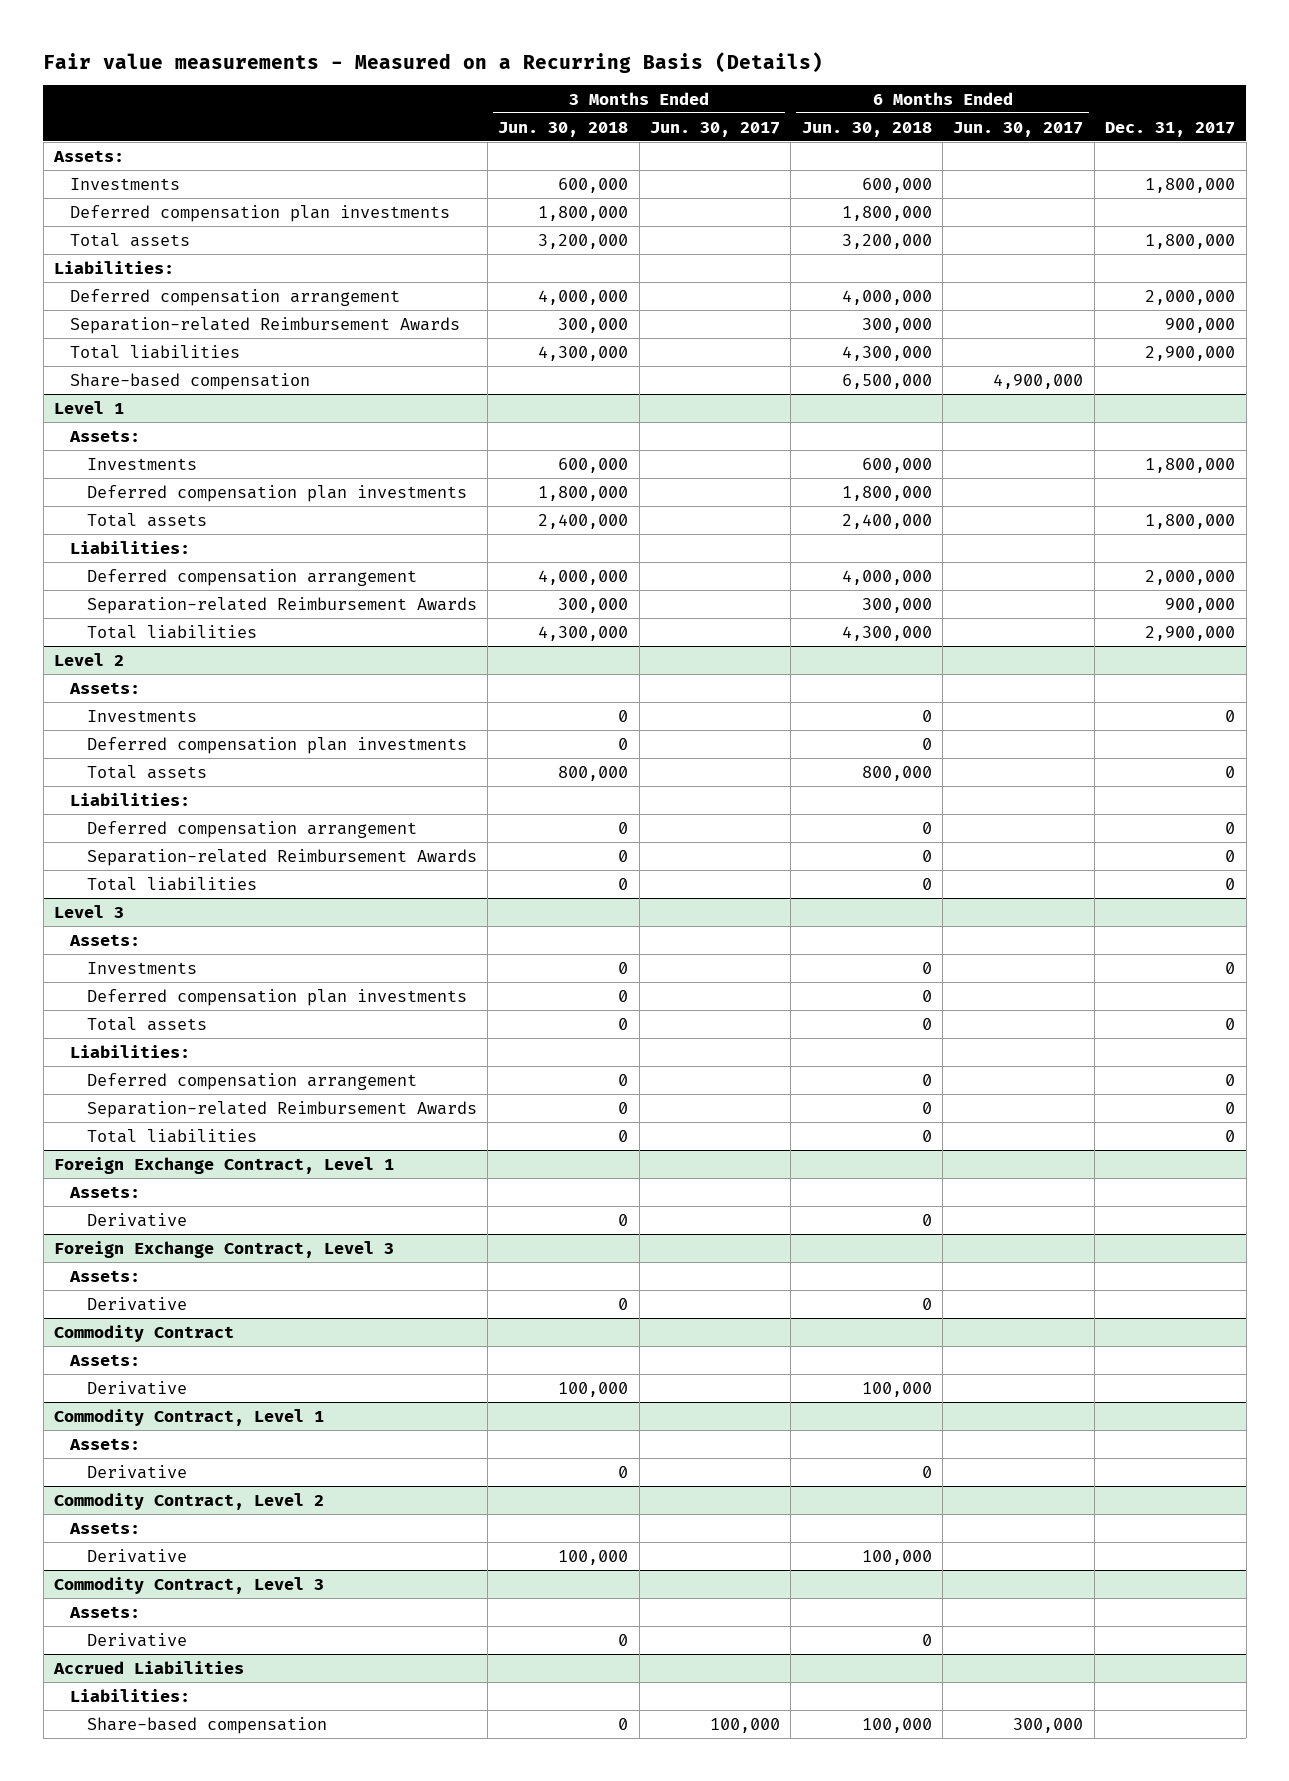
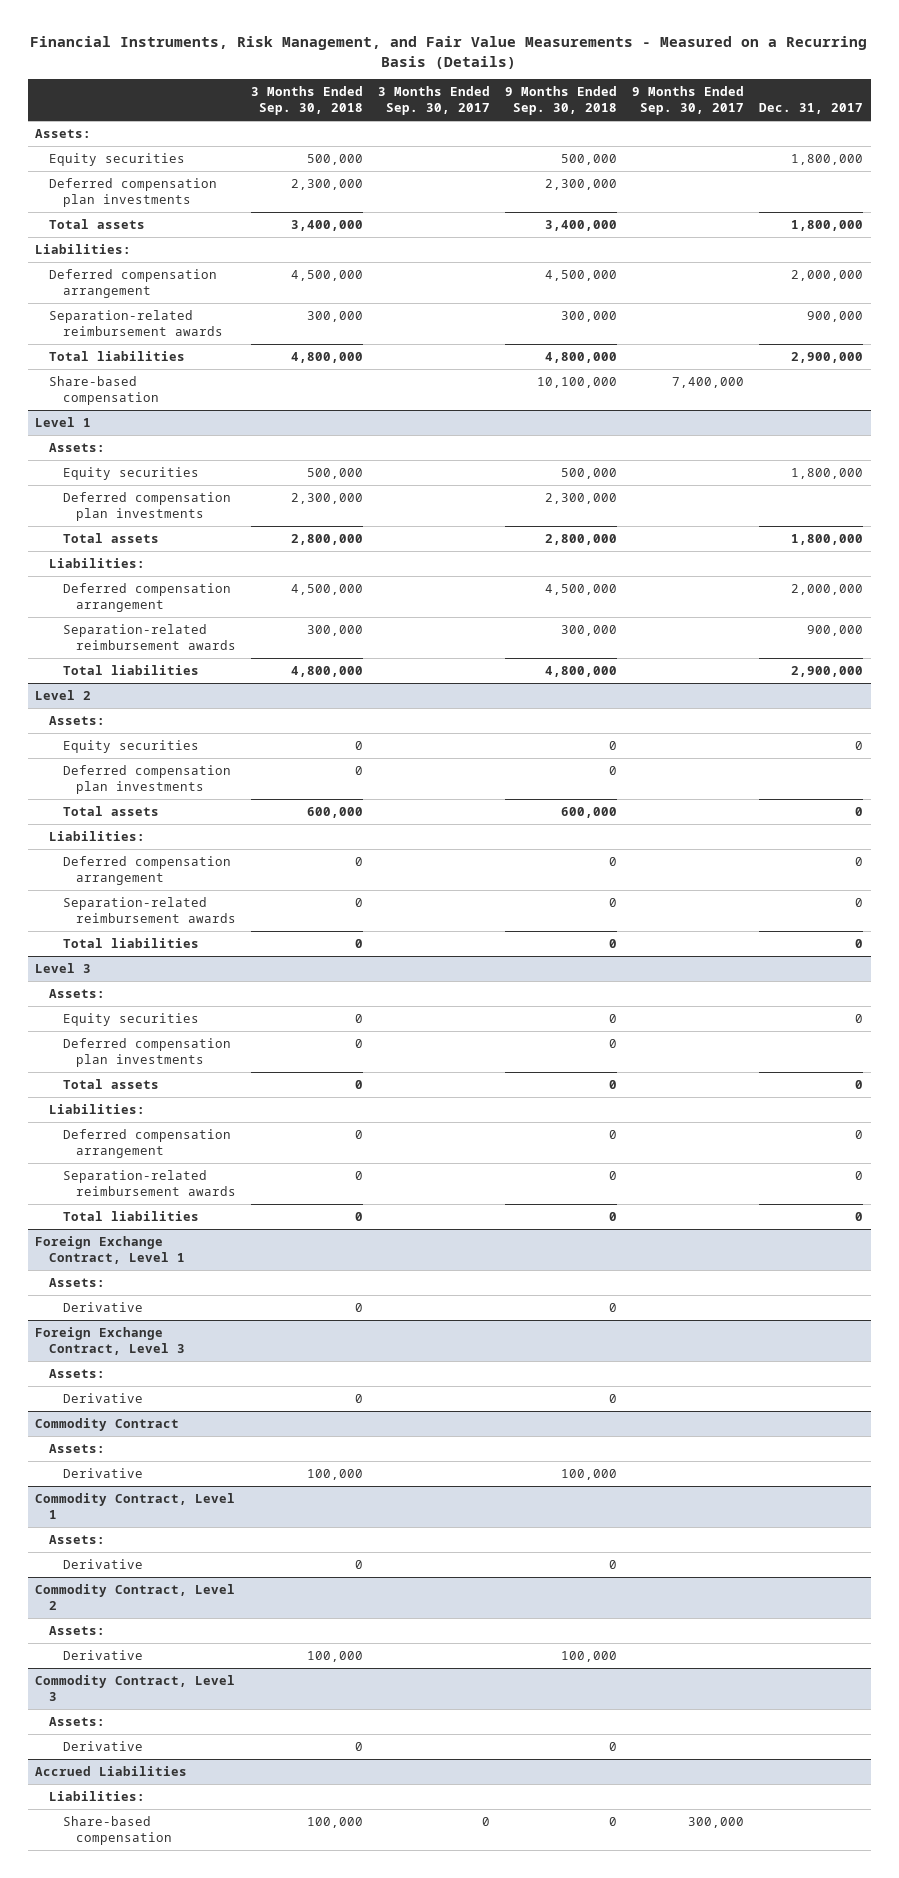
- Fair value measurements - Measured on a Recurring Basis (Details)
+ Financial Instruments, Risk Management, and Fair Value Measurements - Measured on a Recurring Basis (Details)
- | 3 Months Ended Jun. 30, 2018 | 3 Months Ended Jun. 30, 2017 | 6 Months Ended Jun. 30, 2018 | 6 Months Ended Jun. 30, 2017 | Dec. 31, 2017
+ | 3 Months Ended Sep. 30, 2018 | 3 Months Ended Sep. 30, 2017 | 9 Months Ended Sep. 30, 2018 | 9 Months Ended Sep. 30, 2017 | Dec. 31, 2017
- Investments | 600,000 | | 600,000 | | 1,800,000
+ Equity securities | 500,000 | | 500,000 | | 1,800,000
- Separation-related Reimbursement Awards | 300,000 | | 300,000 | | 900,000
+ Separation-related reimbursement awards | 300,000 | | 300,000 | | 900,000
@ Level 1
- Investments | 600,000 | | 600,000 | | 1,800,000
+ Equity securities | 500,000 | | 500,000 | | 1,800,000
- Separation-related Reimbursement Awards | 300,000 | | 300,000 | | 900,000
+ Separation-related reimbursement awards | 300,000 | | 300,000 | | 900,000
@ Level 2
- Investments | 0 | | 0 | | 0
+ Equity securities | 0 | | 0 | | 0
- Separation-related Reimbursement Awards | 0 | | 0 | | 0
+ Separation-related reimbursement awards | 0 | | 0 | | 0
@ Level 3
- Investments | 0 | | 0 | | 0
+ Equity securities | 0 | | 0 | | 0
- Separation-related Reimbursement Awards | 0 | | 0 | | 0
+ Separation-related reimbursement awards | 0 | | 0 | | 0

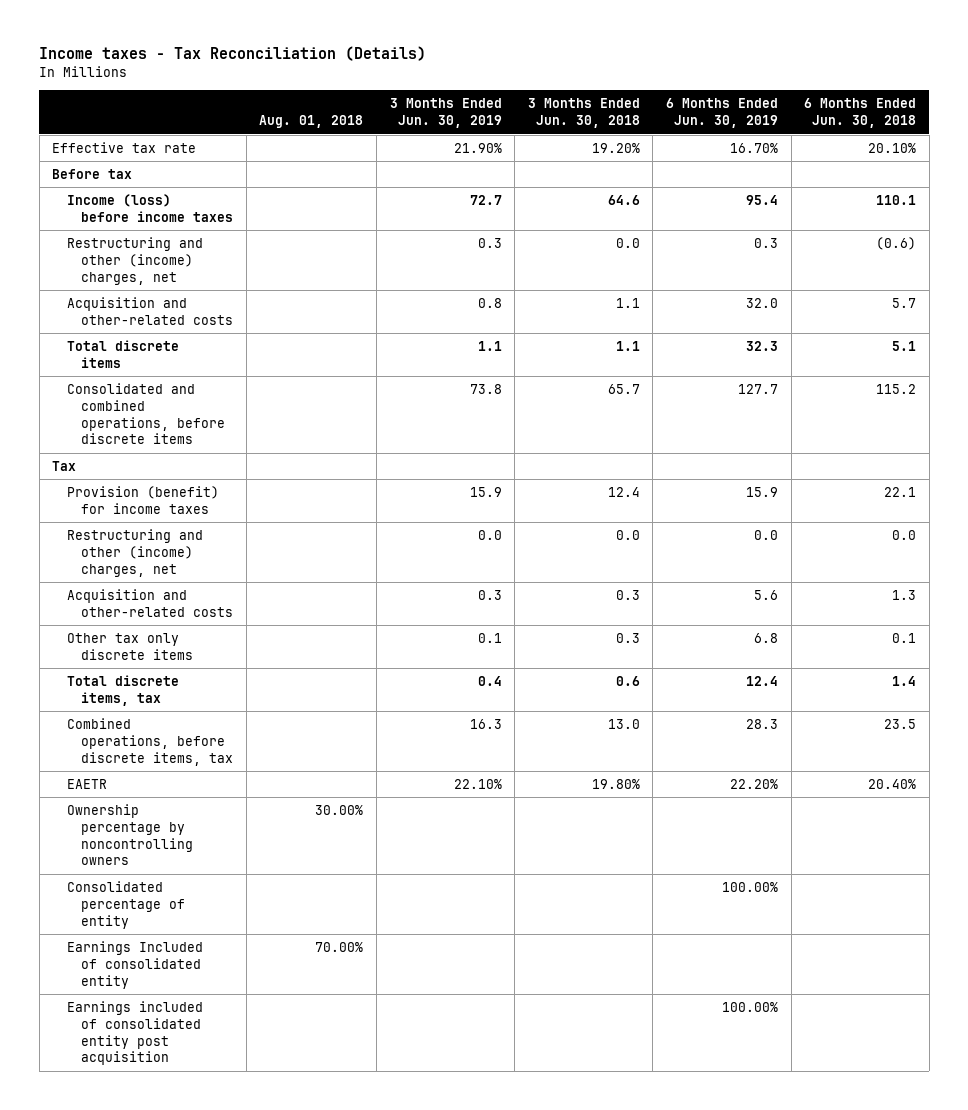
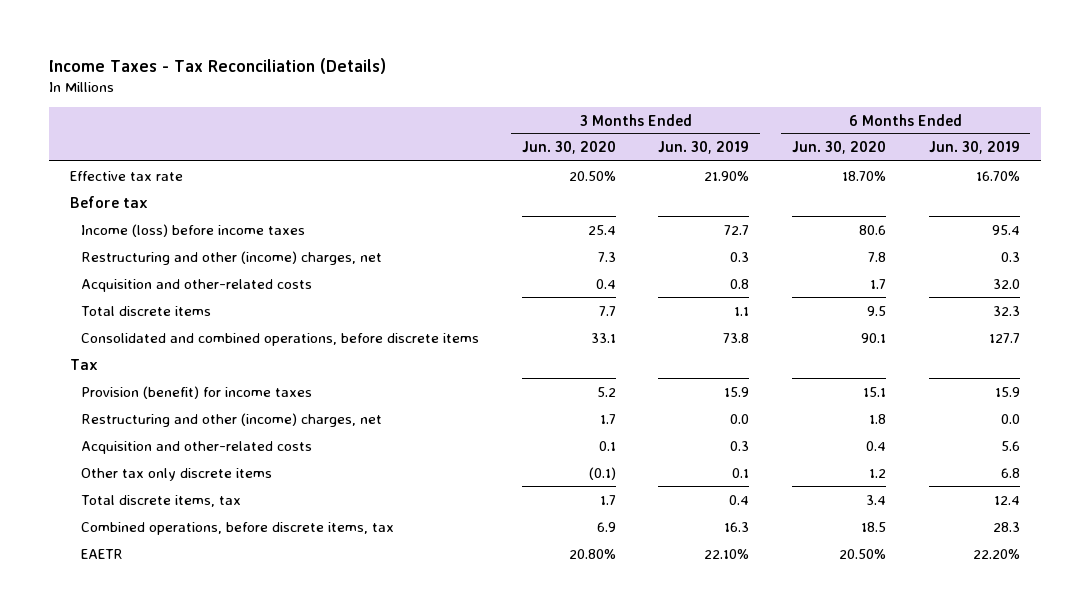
- Income taxes - Tax Reconciliation (Details)
+ Income Taxes - Tax Reconciliation (Details)
- | Aug. 01, 2018 | 3 Months Ended Jun. 30, 2019 | 3 Months Ended Jun. 30, 2018 | 6 Months Ended Jun. 30, 2019 | 6 Months Ended Jun. 30, 2018
+ | 3 Months Ended Jun. 30, 2020 | 3 Months Ended Jun. 30, 2019 | 6 Months Ended Jun. 30, 2020 | 6 Months Ended Jun. 30, 2019
- Ownership percentage by noncontrolling owners | 30.00% | | | |
- Consolidated percentage of entity | | | | 100.00% |
- Earnings Included of consolidated entity | 70.00% | | | |
- Earnings included of consolidated entity post acquisition | | | | 100.00% |

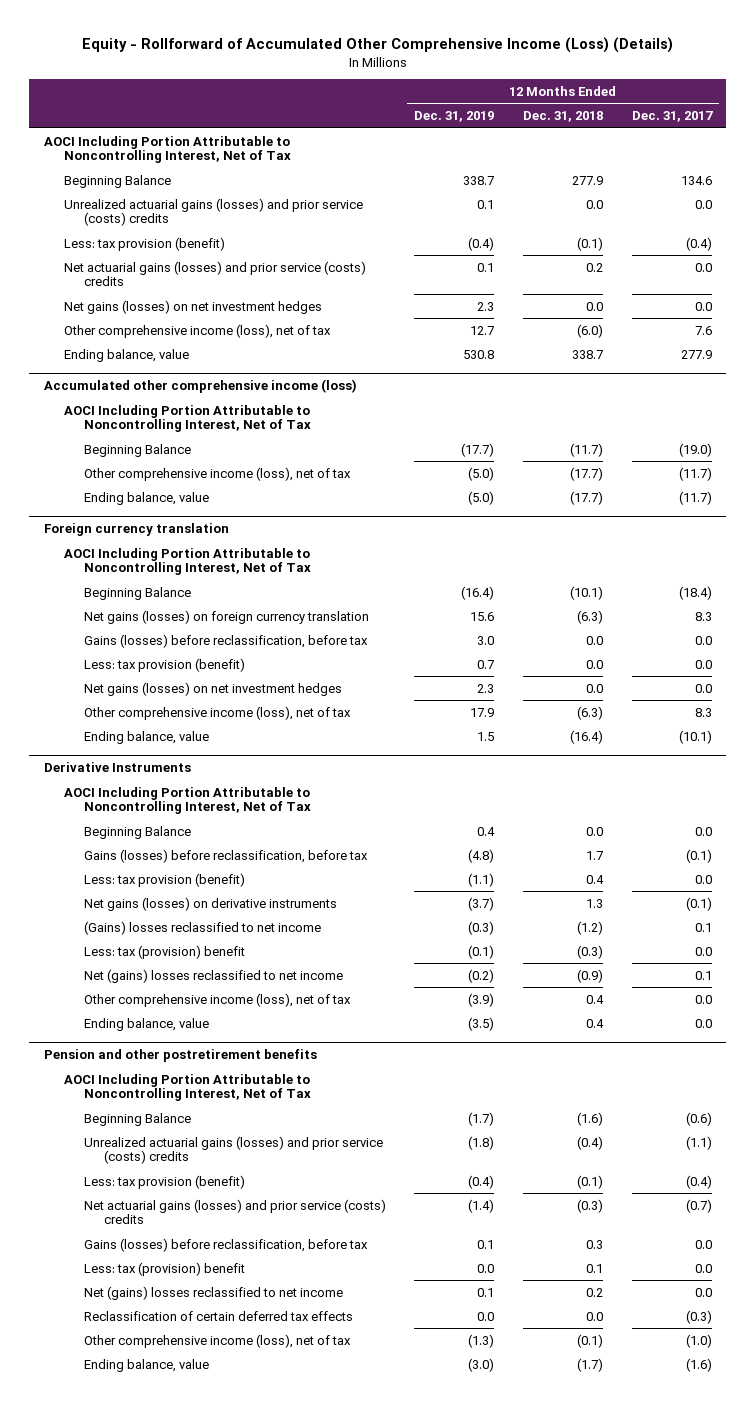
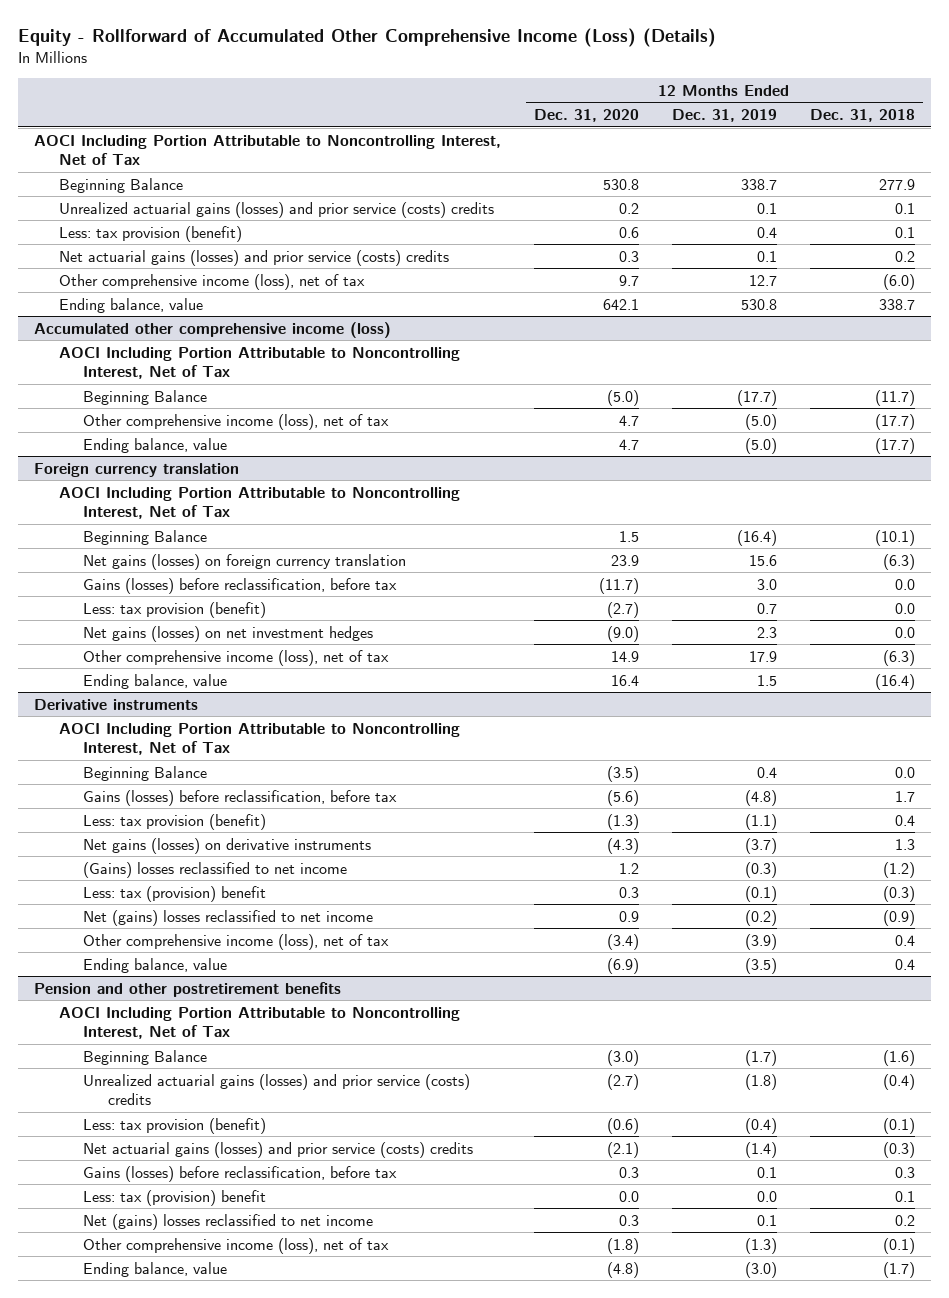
- | 12 Months Ended Dec. 31, 2019 | 12 Months Ended Dec. 31, 2018 | 12 Months Ended Dec. 31, 2017
+ | 12 Months Ended Dec. 31, 2020 | 12 Months Ended Dec. 31, 2019 | 12 Months Ended Dec. 31, 2018
- Unrealized actuarial gains (losses) and prior service (costs) credits | 0.1 | 0.0 | 0.0
- Less: tax provision (benefit) | (0.4) | (0.1) | (0.4)
+ Unrealized actuarial gains (losses) and prior service (costs) credits | 0.2 | 0.1 | 0.1
+ Less: tax provision (benefit) | 0.6 | 0.4 | 0.1
- Net gains (losses) on net investment hedges | 2.3 | 0.0 | 0.0
- Derivative Instruments
+ Derivative instruments
@ Pension and other postretirement benefits
- Reclassification of certain deferred tax effects | 0.0 | 0.0 | (0.3)

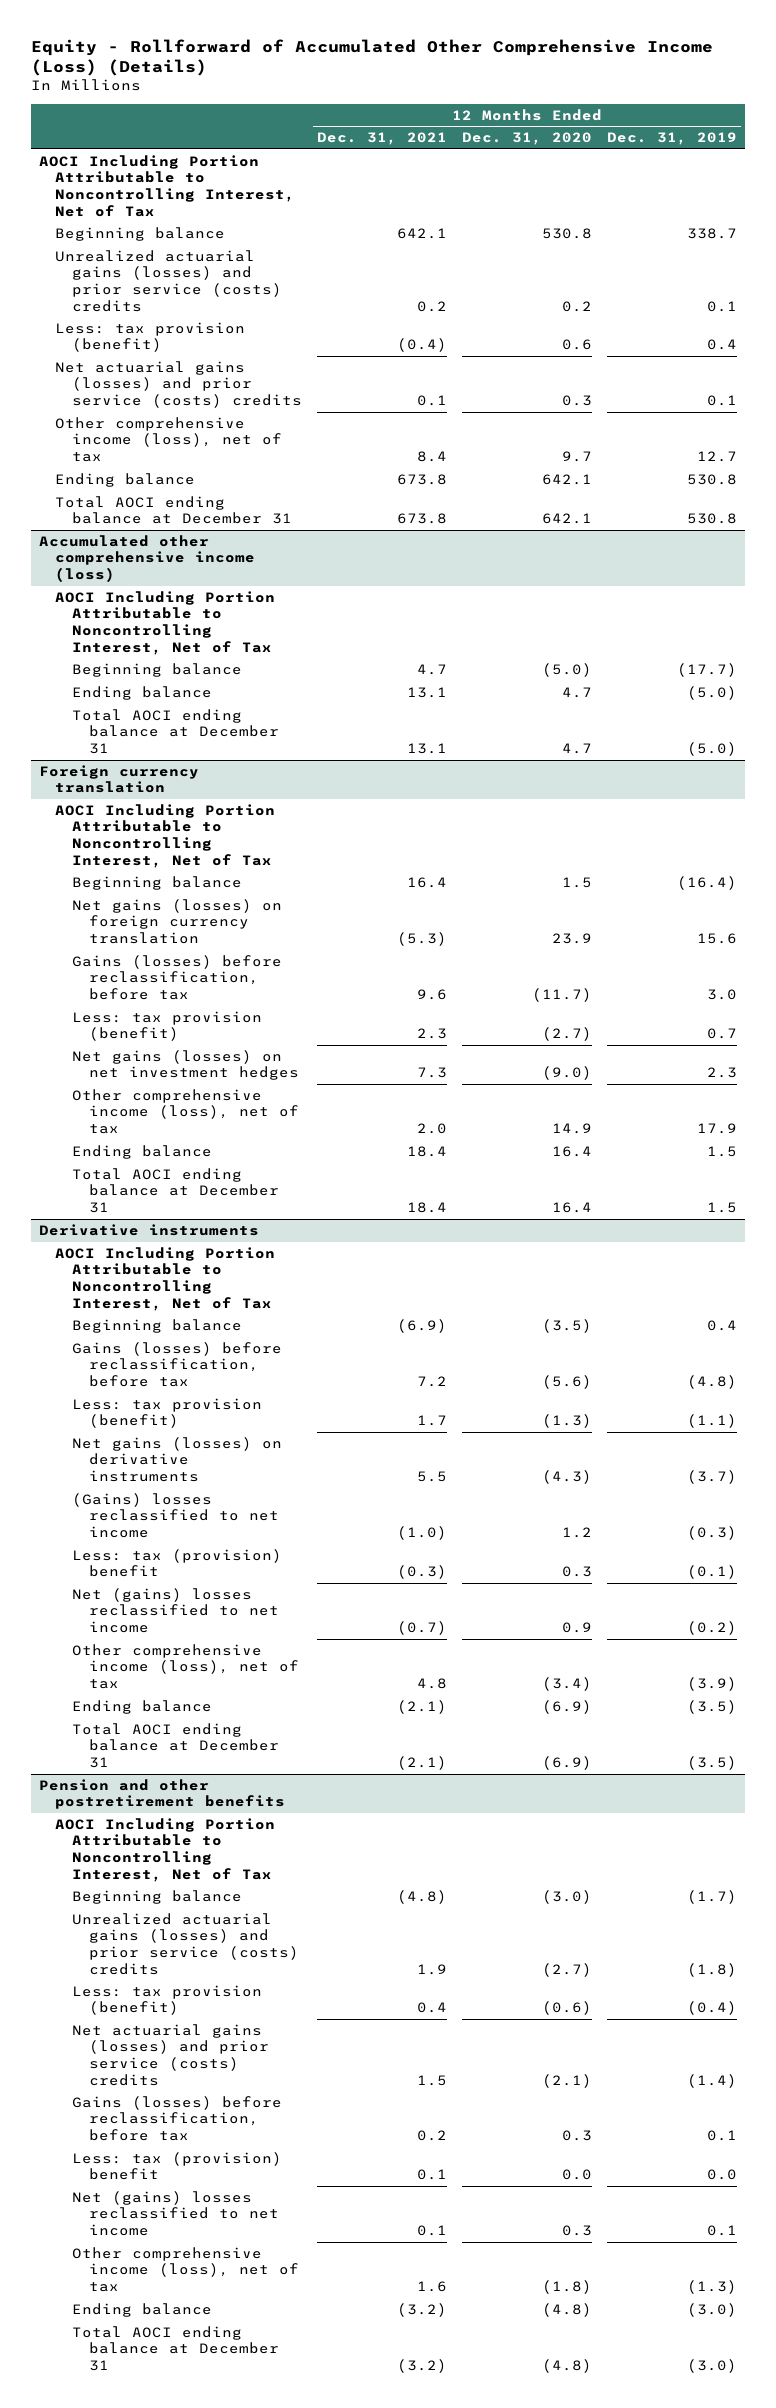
- | 12 Months Ended Dec. 31, 2020 | 12 Months Ended Dec. 31, 2019 | 12 Months Ended Dec. 31, 2018
+ | 12 Months Ended Dec. 31, 2021 | 12 Months Ended Dec. 31, 2020 | 12 Months Ended Dec. 31, 2019
- Beginning Balance | 530.8 | 338.7 | 277.9
+ Beginning balance | 642.1 | 530.8 | 338.7
- Ending balance, value | 642.1 | 530.8 | 338.7
+ Ending balance | 673.8 | 642.1 | 530.8
+ Total AOCI ending balance at December 31 | 673.8 | 642.1 | 530.8
@ Accumulated other comprehensive income (loss)
- Beginning Balance | (5.0) | (17.7) | (11.7)
- Other comprehensive income (loss), net of tax | 4.7 | (5.0) | (17.7)
- Ending balance, value | 4.7 | (5.0) | (17.7)
+ Beginning balance | 4.7 | (5.0) | (17.7)
+ Ending balance | 13.1 | 4.7 | (5.0)
+ Total AOCI ending balance at December 31 | 13.1 | 4.7 | (5.0)
@ Foreign currency translation
- Beginning Balance | 1.5 | (16.4) | (10.1)
+ Beginning balance | 16.4 | 1.5 | (16.4)
- Ending balance, value | 16.4 | 1.5 | (16.4)
+ Ending balance | 18.4 | 16.4 | 1.5
+ Total AOCI ending balance at December 31 | 18.4 | 16.4 | 1.5
@ Derivative instruments
- Beginning Balance | (3.5) | 0.4 | 0.0
+ Beginning balance | (6.9) | (3.5) | 0.4
- Ending balance, value | (6.9) | (3.5) | 0.4
+ Ending balance | (2.1) | (6.9) | (3.5)
+ Total AOCI ending balance at December 31 | (2.1) | (6.9) | (3.5)
@ Pension and other postretirement benefits
- Beginning Balance | (3.0) | (1.7) | (1.6)
+ Beginning balance | (4.8) | (3.0) | (1.7)
- Ending balance, value | (4.8) | (3.0) | (1.7)
+ Ending balance | (3.2) | (4.8) | (3.0)
+ Total AOCI ending balance at December 31 | (3.2) | (4.8) | (3.0)

